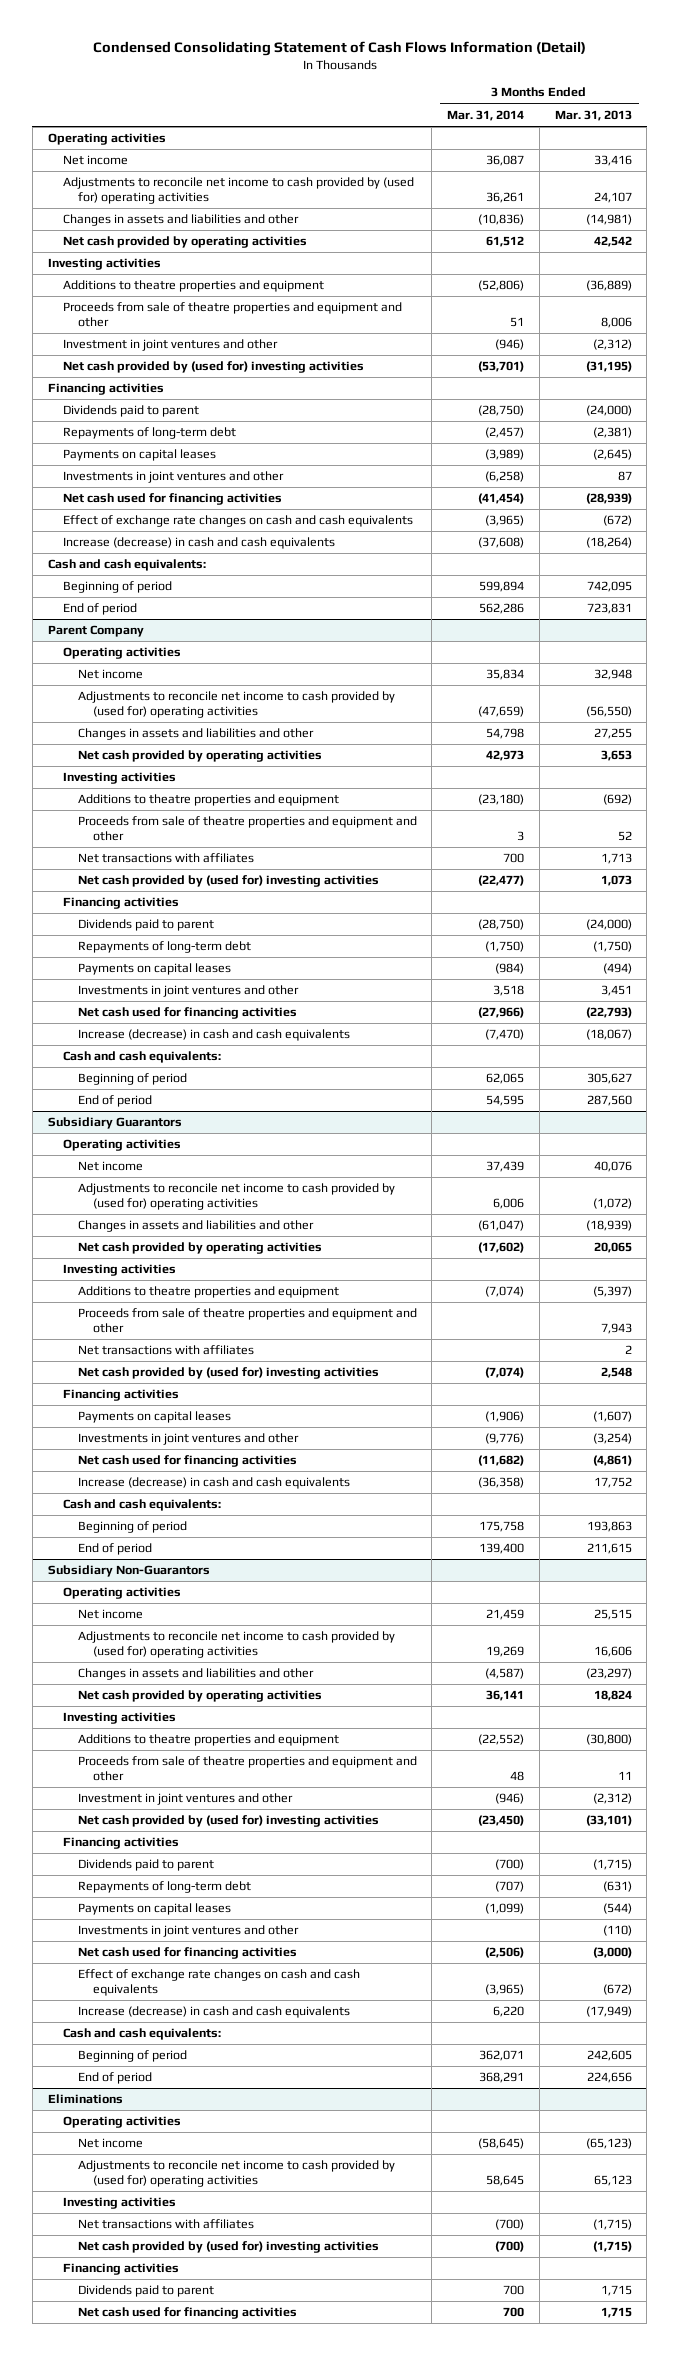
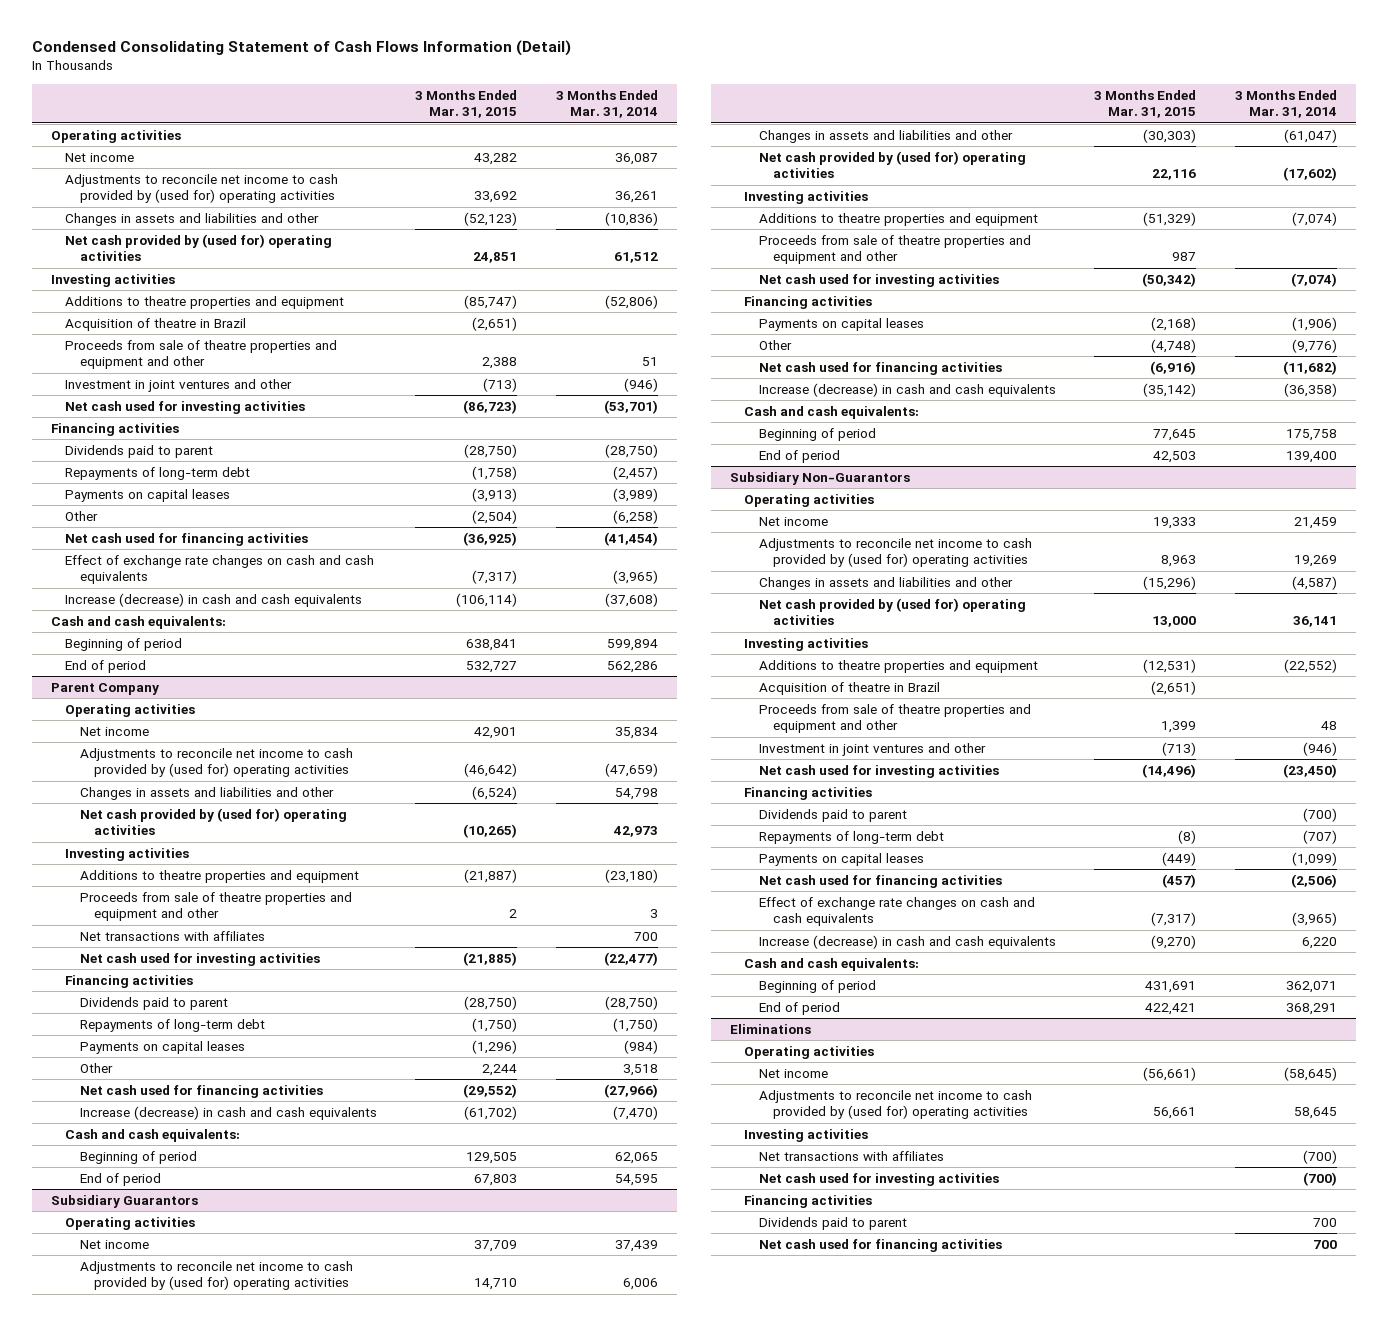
- | 3 Months Ended Mar. 31, 2014 | 3 Months Ended Mar. 31, 2013
+ | 3 Months Ended Mar. 31, 2015 | 3 Months Ended Mar. 31, 2014
- Net cash provided by operating activities | 61,512 | 42,542
+ Net cash provided by (used for) operating activities | 24,851 | 61,512
+ Acquisition of theatre in Brazil | (2,651) |
- Net cash provided by (used for) investing activities | (53,701) | (31,195)
+ Net cash used for investing activities | (86,723) | (53,701)
- Investments in joint ventures and other | (6,258) | 87
+ Other | (2,504) | (6,258)
@ Parent Company
- Net cash provided by operating activities | 42,973 | 3,653
+ Net cash provided by (used for) operating activities | (10,265) | 42,973
- Net cash provided by (used for) investing activities | (22,477) | 1,073
+ Net cash used for investing activities | (21,885) | (22,477)
- Investments in joint ventures and other | 3,518 | 3,451
+ Other | 2,244 | 3,518
@ Subsidiary Guarantors
- Net cash provided by operating activities | (17,602) | 20,065
+ Net cash provided by (used for) operating activities | 22,116 | (17,602)
- Net transactions with affiliates | | 2
- Net cash provided by (used for) investing activities | (7,074) | 2,548
+ Net cash used for investing activities | (50,342) | (7,074)
- Investments in joint ventures and other | (9,776) | (3,254)
+ Other | (4,748) | (9,776)
@ Subsidiary Non-Guarantors
- Net cash provided by operating activities | 36,141 | 18,824
+ Net cash provided by (used for) operating activities | 13,000 | 36,141
+ Acquisition of theatre in Brazil | (2,651) |
- Net cash provided by (used for) investing activities | (23,450) | (33,101)
+ Net cash used for investing activities | (14,496) | (23,450)
- Investments in joint ventures and other | | (110)
@ Eliminations
- Net cash provided by (used for) investing activities | (700) | (1,715)
+ Net cash used for investing activities | | (700)

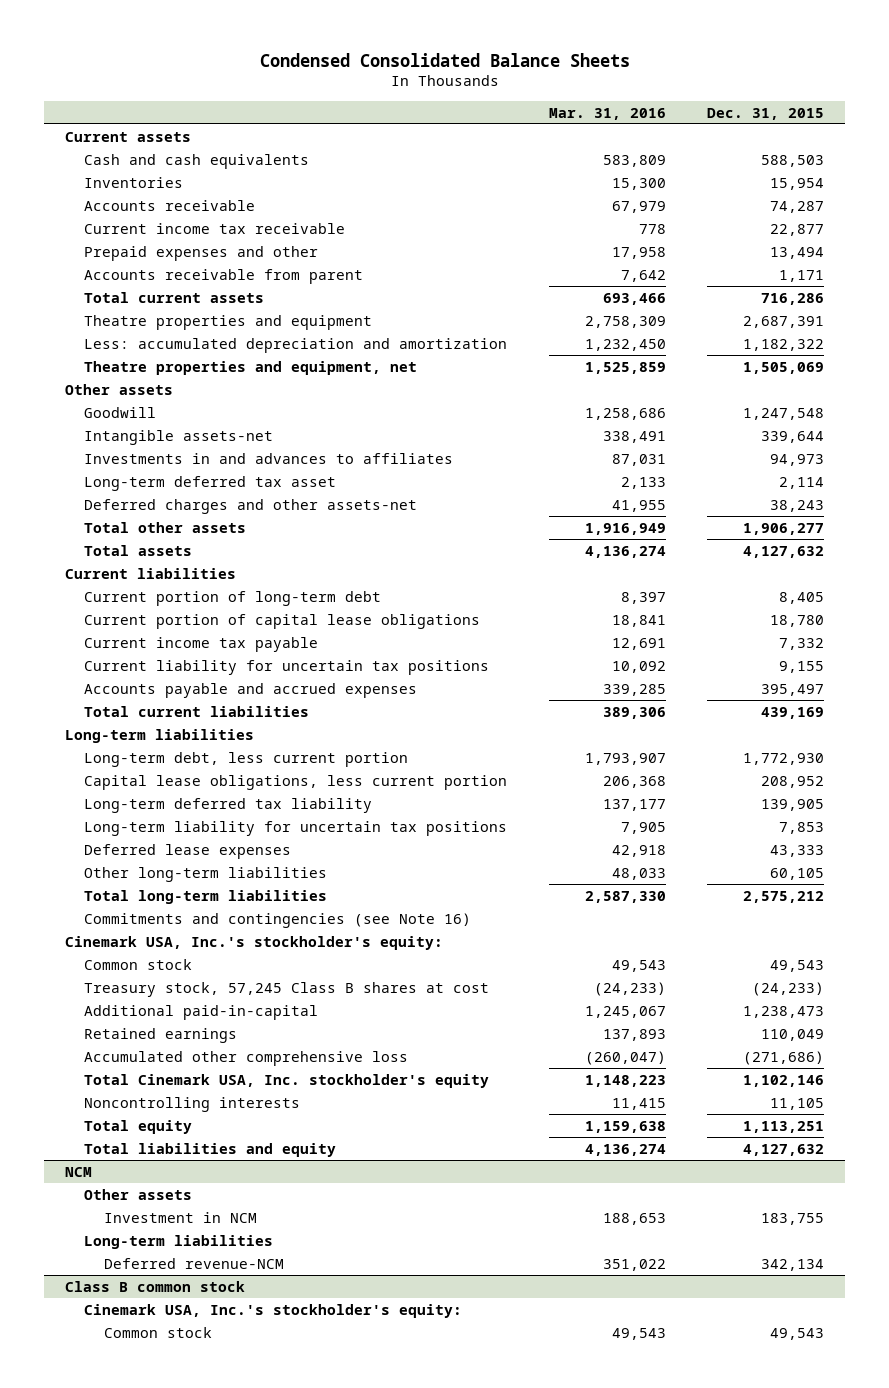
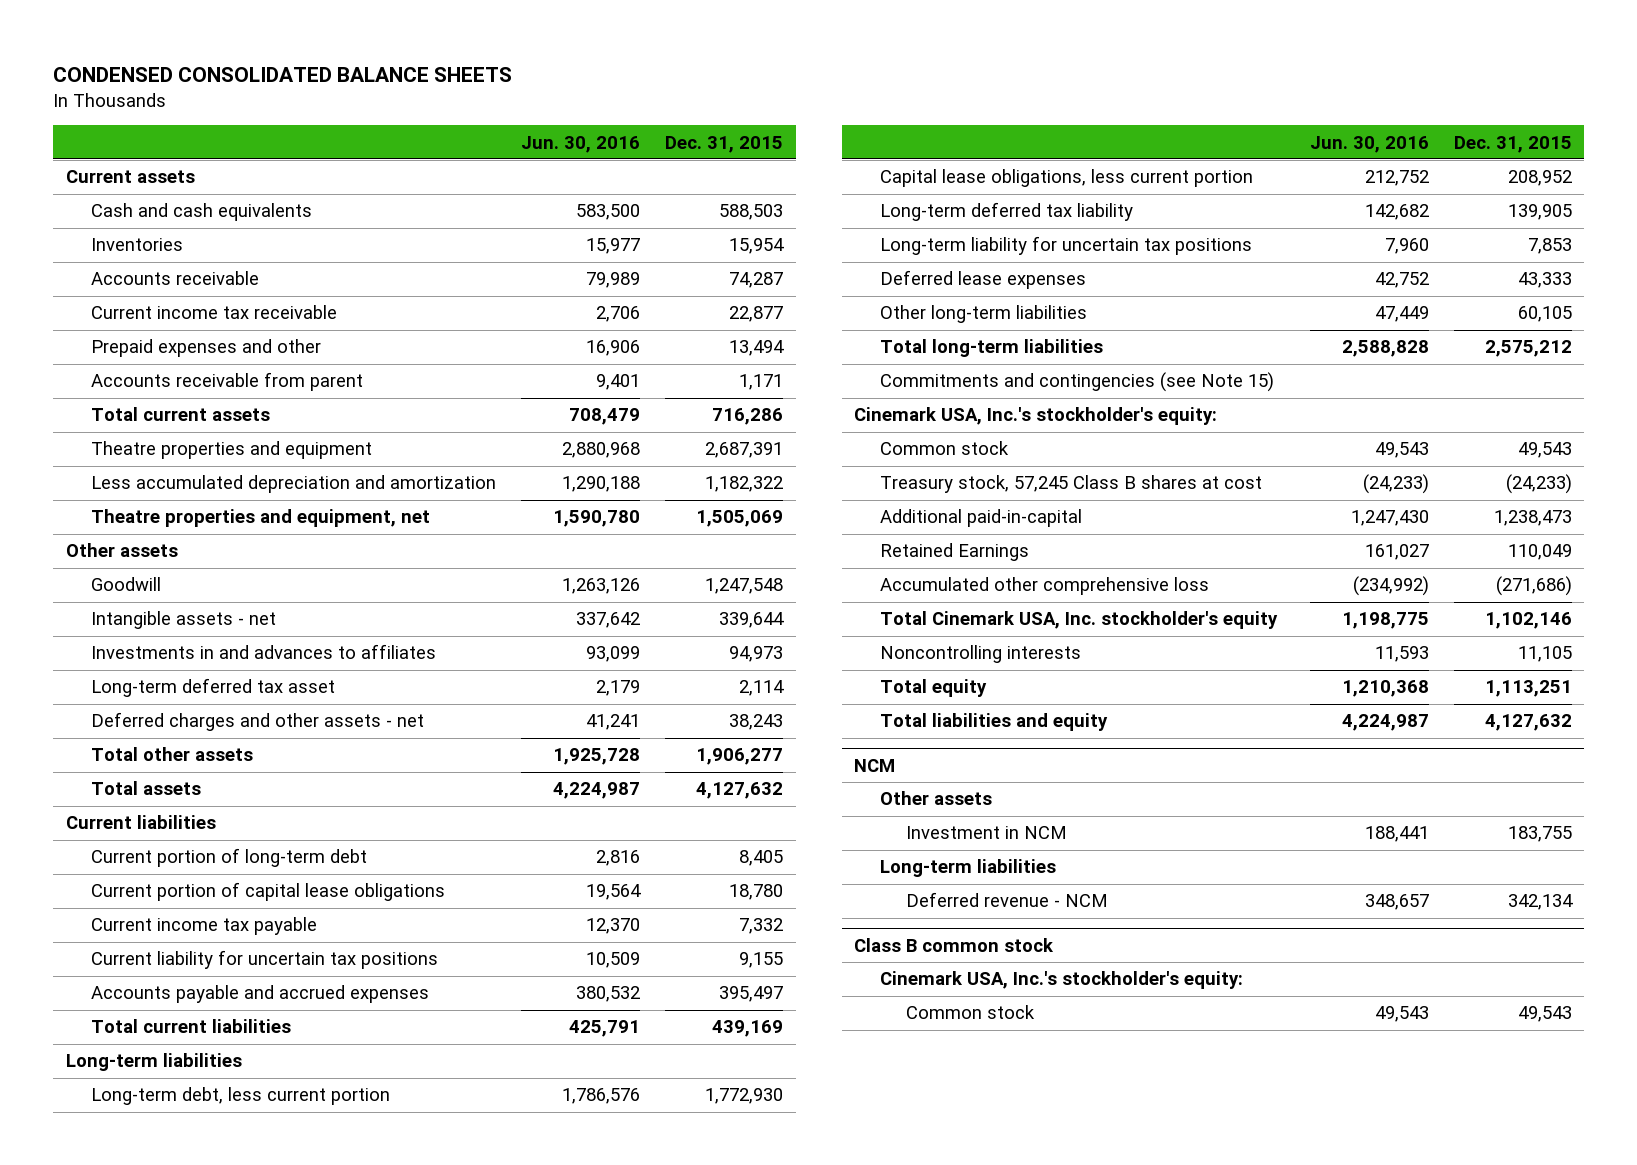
- Condensed Consolidated Balance Sheets
+ CONDENSED CONSOLIDATED BALANCE SHEETS
- | Mar. 31, 2016 | Dec. 31, 2015
+ | Jun. 30, 2016 | Dec. 31, 2015
- Less: accumulated depreciation and amortization | 1,232,450 | 1,182,322
+ Less accumulated depreciation and amortization | 1,290,188 | 1,182,322
- Intangible assets-net | 338,491 | 339,644
+ Intangible assets - net | 337,642 | 339,644
- Deferred charges and other assets-net | 41,955 | 38,243
+ Deferred charges and other assets - net | 41,241 | 38,243
- Commitments and contingencies (see Note 16)
+ Commitments and contingencies (see Note 15)
- Retained earnings | 137,893 | 110,049
+ Retained Earnings | 161,027 | 110,049
@ NCM
- Deferred revenue-NCM | 351,022 | 342,134
+ Deferred revenue - NCM | 348,657 | 342,134

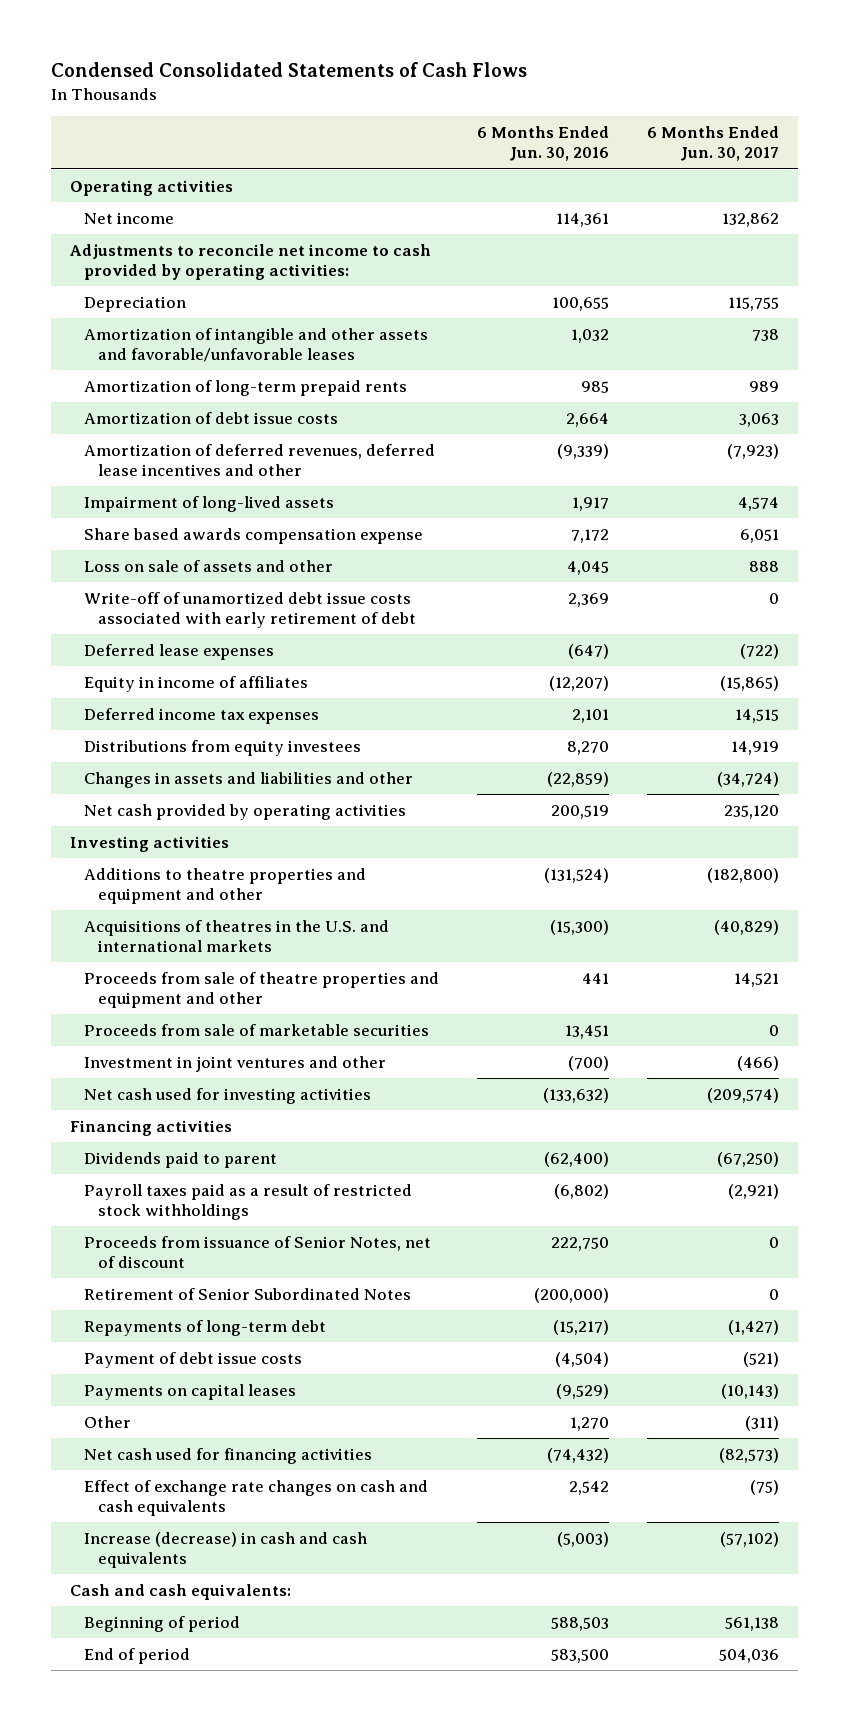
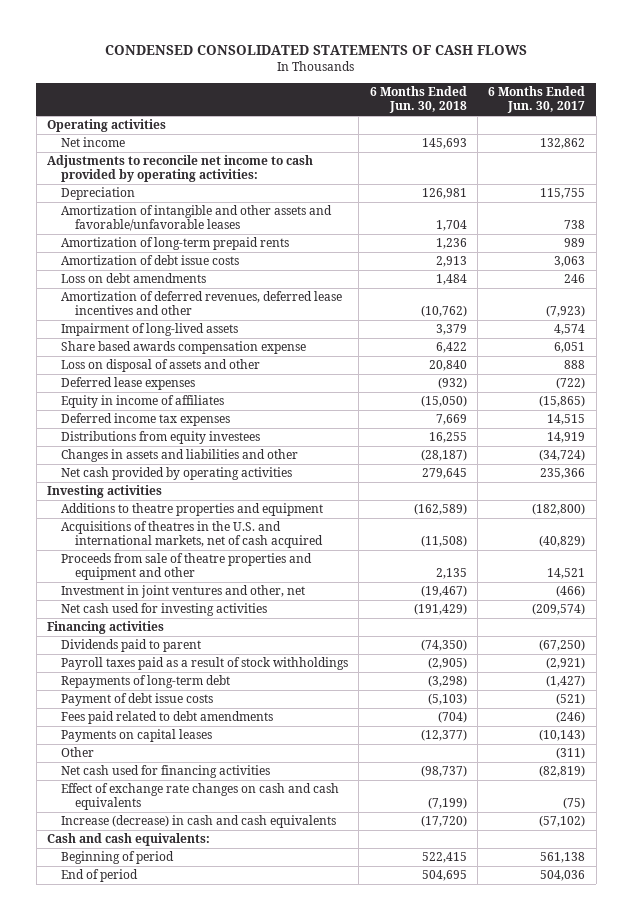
- Condensed Consolidated Statements of Cash Flows
+ CONDENSED CONSOLIDATED STATEMENTS OF CASH FLOWS
- | 6 Months Ended Jun. 30, 2016 | 6 Months Ended Jun. 30, 2017
+ | 6 Months Ended Jun. 30, 2018 | 6 Months Ended Jun. 30, 2017
+ Loss on debt amendments | 1,484 | 246
- Loss on sale of assets and other | 4,045 | 888
- Write-off of unamortized debt issue costs associated with early retirement of debt | 2,369 | 0
+ Loss on disposal of assets and other | 20,840 | 888
- Net cash provided by operating activities | 200,519 | 235,120
+ Net cash provided by operating activities | 279,645 | 235,366
- Additions to theatre properties and equipment and other | (131,524) | (182,800)
- Acquisitions of theatres in the U.S. and international markets | (15,300) | (40,829)
+ Additions to theatre properties and equipment | (162,589) | (182,800)
+ Acquisitions of theatres in the U.S. and international markets, net of cash acquired | (11,508) | (40,829)
- Proceeds from sale of marketable securities | 13,451 | 0
- Investment in joint ventures and other | (700) | (466)
+ Investment in joint ventures and other, net | (19,467) | (466)
- Payroll taxes paid as a result of restricted stock withholdings | (6,802) | (2,921)
- Proceeds from issuance of Senior Notes, net of discount | 222,750 | 0
- Retirement of Senior Subordinated Notes | (200,000) | 0
+ Payroll taxes paid as a result of stock withholdings | (2,905) | (2,921)
+ Fees paid related to debt amendments | (704) | (246)
- Net cash used for financing activities | (74,432) | (82,573)
+ Net cash used for financing activities | (98,737) | (82,819)

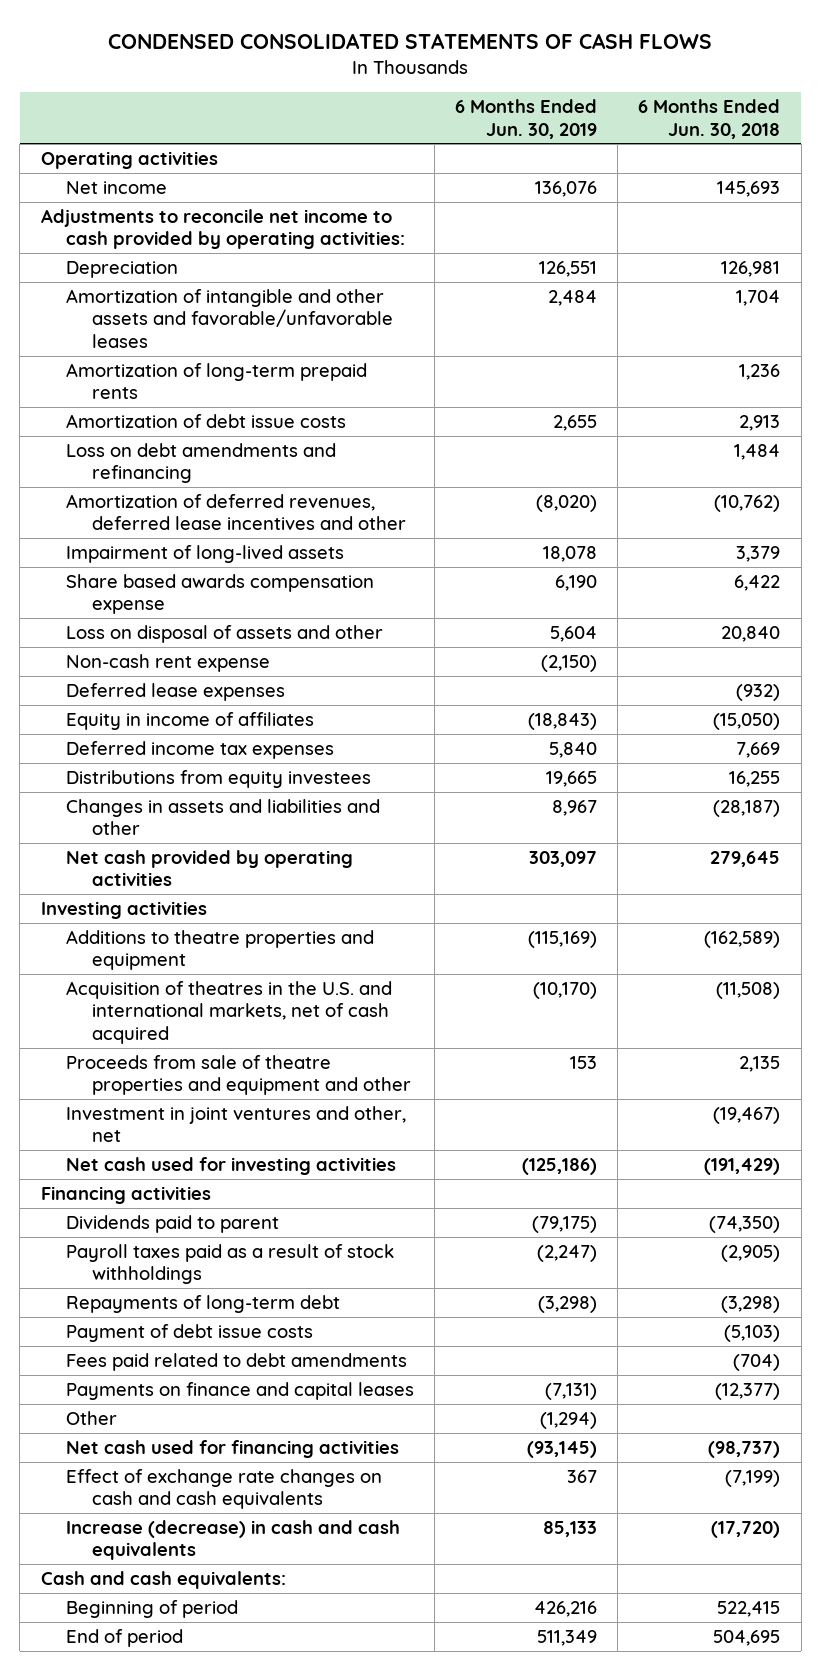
- | 6 Months Ended Jun. 30, 2018 | 6 Months Ended Jun. 30, 2017
+ | 6 Months Ended Jun. 30, 2019 | 6 Months Ended Jun. 30, 2018
- Loss on debt amendments | 1,484 | 246
+ Loss on debt amendments and refinancing | | 1,484
+ Non-cash rent expense | (2,150) |
- Acquisitions of theatres in the U.S. and international markets, net of cash acquired | (11,508) | (40,829)
+ Acquisition of theatres in the U.S. and international markets, net of cash acquired | (10,170) | (11,508)
- Payments on capital leases | (12,377) | (10,143)
+ Payments on finance and capital leases | (7,131) | (12,377)

